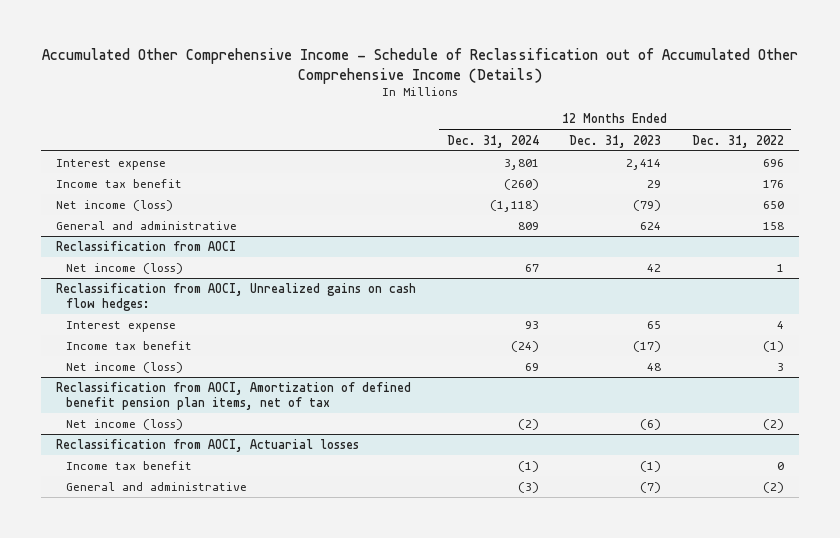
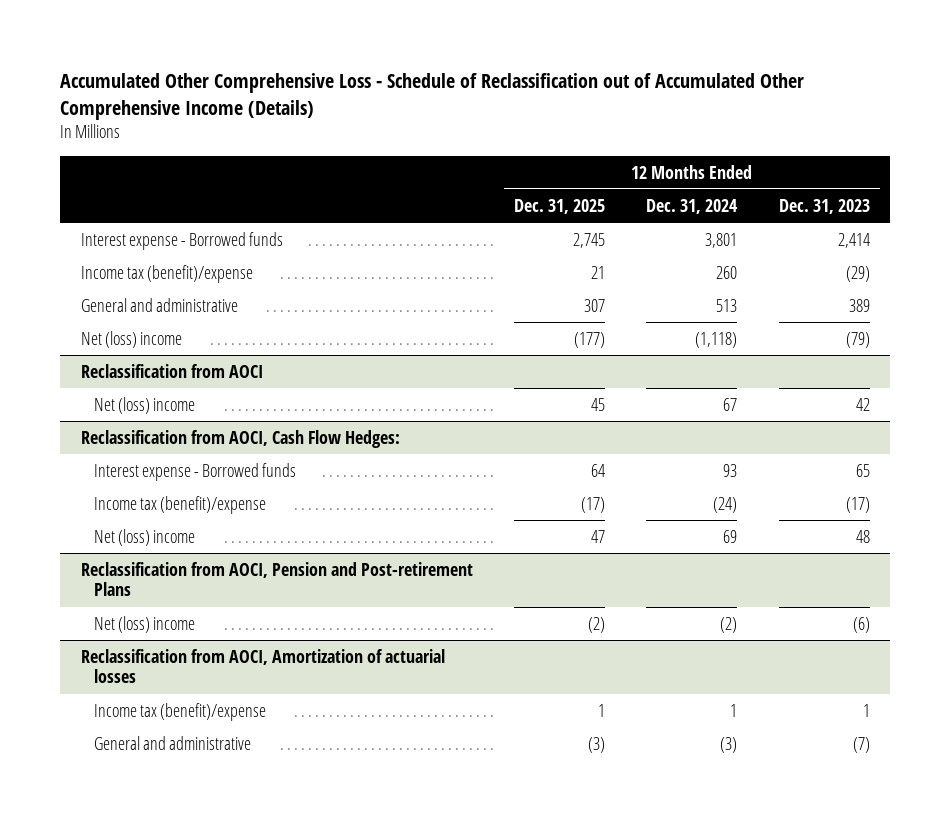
- Accumulated Other Comprehensive Income - Schedule of Reclassification out of Accumulated Other Comprehensive Income (Details)
+ Accumulated Other Comprehensive Loss - Schedule of Reclassification out of Accumulated Other Comprehensive Income (Details)
- | 12 Months Ended Dec. 31, 2024 | 12 Months Ended Dec. 31, 2023 | 12 Months Ended Dec. 31, 2022
+ | 12 Months Ended Dec. 31, 2025 | 12 Months Ended Dec. 31, 2024 | 12 Months Ended Dec. 31, 2023
- Interest expense | 3,801 | 2,414 | 696
- Income tax benefit | (260) | 29 | 176
- Net income (loss) | (1,118) | (79) | 650
- General and administrative | 809 | 624 | 158
+ Interest expense - Borrowed funds | 2,745 | 3,801 | 2,414
+ Income tax (benefit)/expense | 21 | 260 | (29)
+ General and administrative | 307 | 513 | 389
+ Net (loss) income | (177) | (1,118) | (79)
@ Reclassification from AOCI
- Net income (loss) | 67 | 42 | 1
- Reclassification from AOCI, Unrealized gains on cash flow hedges:
- Interest expense | 93 | 65 | 4
- Income tax benefit | (24) | (17) | (1)
- Net income (loss) | 69 | 48 | 3
- Reclassification from AOCI, Amortization of defined benefit pension plan items, net of tax
- Net income (loss) | (2) | (6) | (2)
- Reclassification from AOCI, Actuarial losses
- Income tax benefit | (1) | (1) | 0
@ Reclassification from AOCI
+ Net (loss) income | 45 | 67 | 42
+ Reclassification from AOCI, Cash Flow Hedges:
+ Interest expense - Borrowed funds | 64 | 93 | 65
+ Income tax (benefit)/expense | (17) | (24) | (17)
+ Net (loss) income | 47 | 69 | 48
+ Reclassification from AOCI, Pension and Post-retirement Plans
+ Net (loss) income | (2) | (2) | (6)
+ Reclassification from AOCI, Amortization of actuarial losses
+ Income tax (benefit)/expense | 1 | 1 | 1

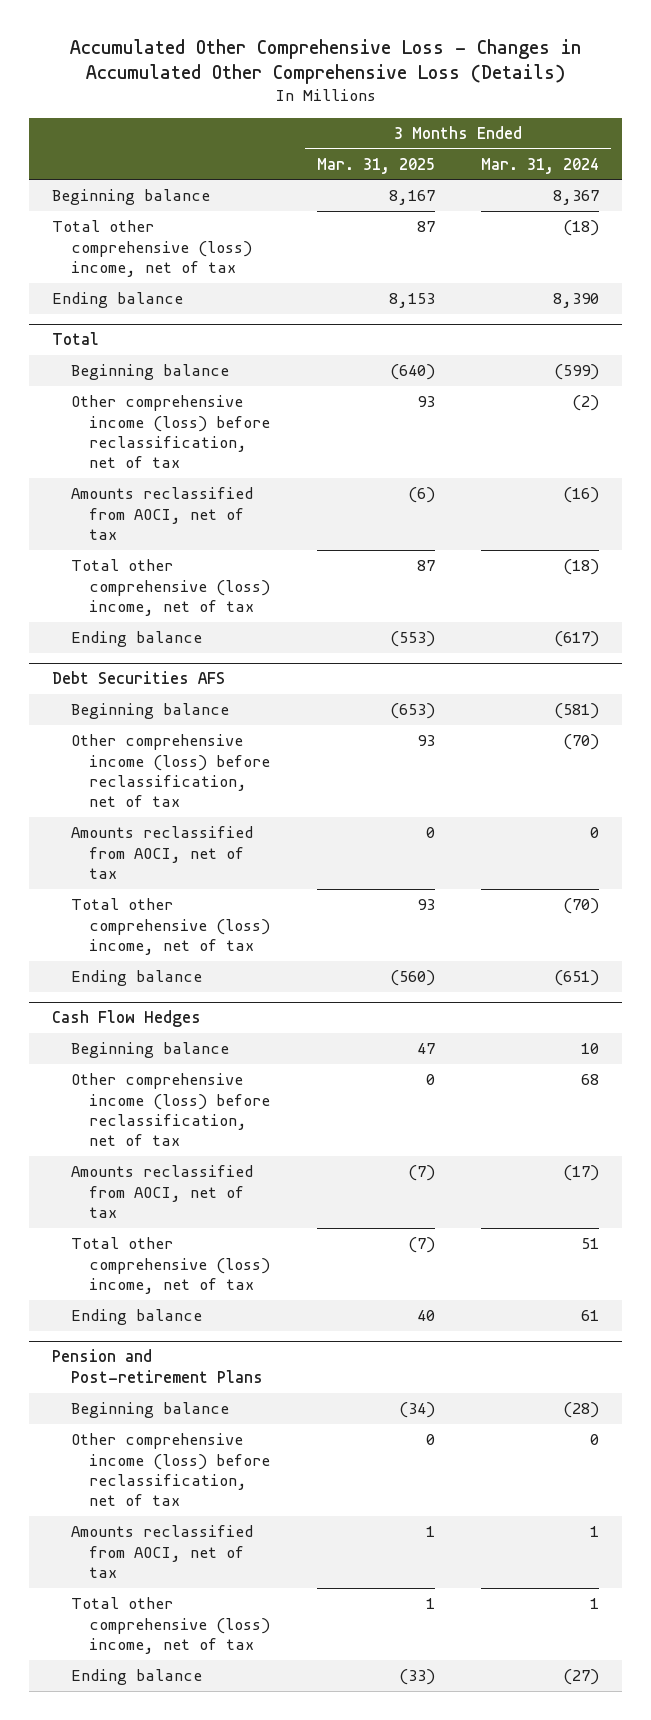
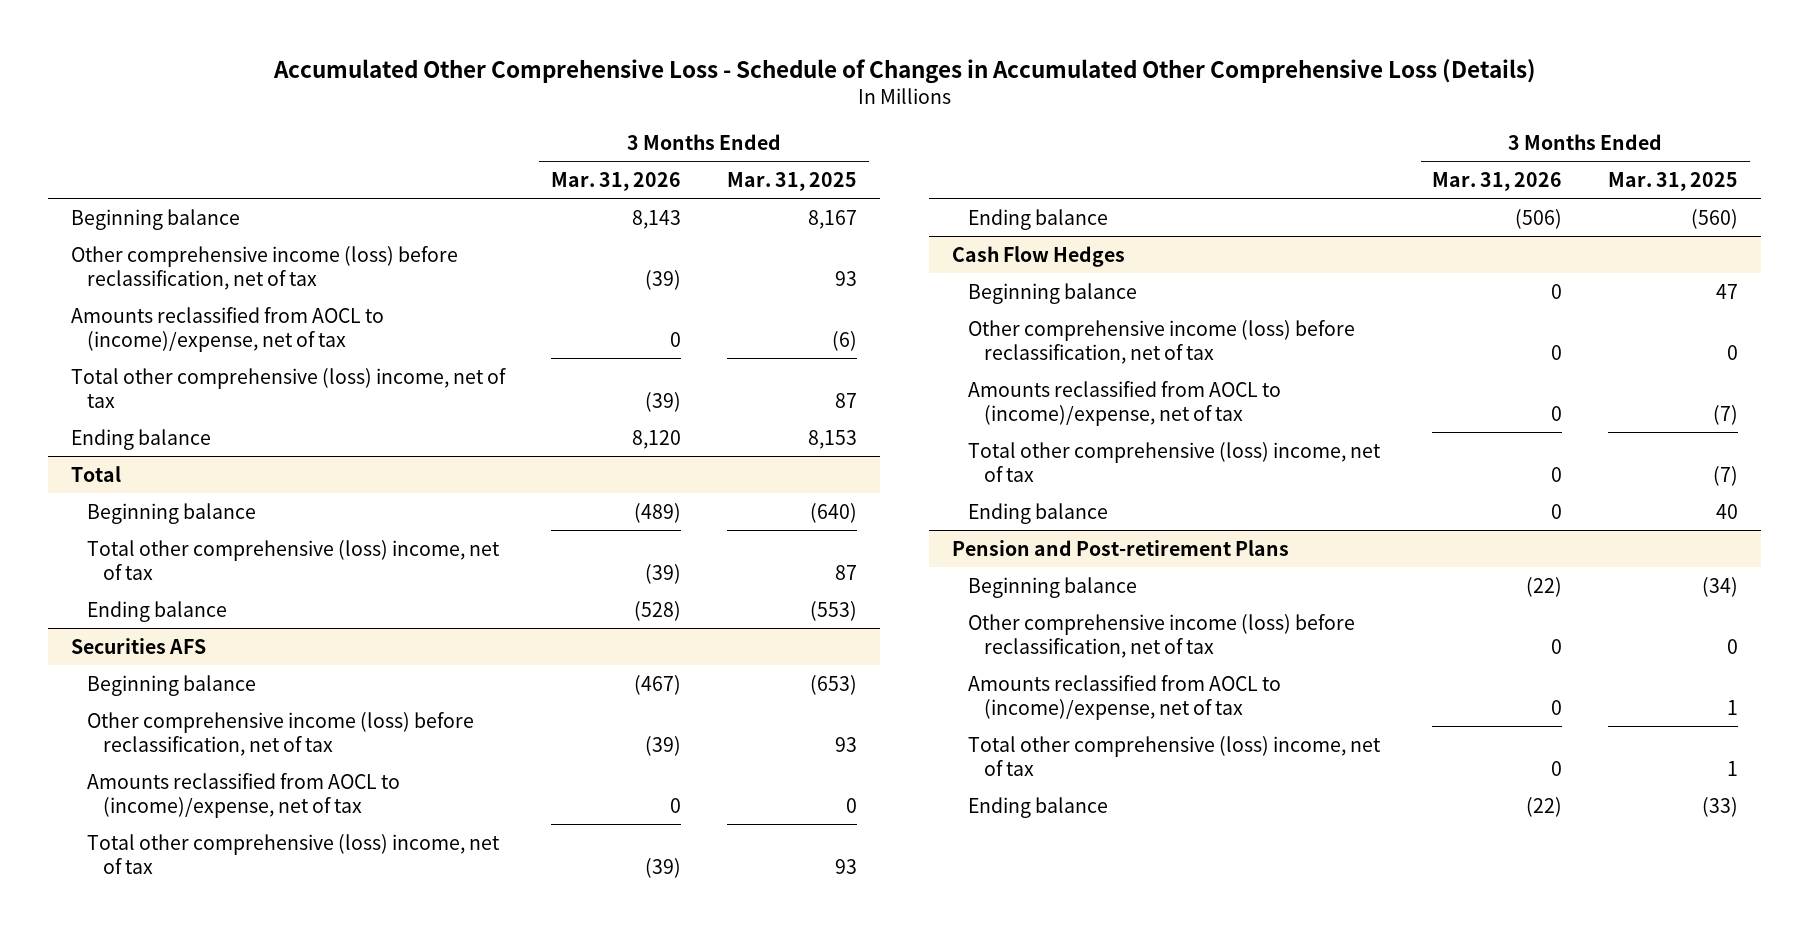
- Accumulated Other Comprehensive Loss - Changes in Accumulated Other Comprehensive Loss (Details)
+ Accumulated Other Comprehensive Loss - Schedule of Changes in Accumulated Other Comprehensive Loss (Details)
- | 3 Months Ended Mar. 31, 2025 | 3 Months Ended Mar. 31, 2024
+ | 3 Months Ended Mar. 31, 2026 | 3 Months Ended Mar. 31, 2025
+ Other comprehensive income (loss) before reclassification, net of tax | (39) | 93
+ Amounts reclassified from AOCL to (income)/expense, net of tax | 0 | (6)
@ Total
- Other comprehensive income (loss) before reclassification, net of tax | 93 | (2)
- Amounts reclassified from AOCI, net of tax | (6) | (16)
- Debt Securities AFS
+ Securities AFS
- Amounts reclassified from AOCI, net of tax | 0 | 0
+ Amounts reclassified from AOCL to (income)/expense, net of tax | 0 | 0
@ Cash Flow Hedges
- Amounts reclassified from AOCI, net of tax | (7) | (17)
+ Amounts reclassified from AOCL to (income)/expense, net of tax | 0 | (7)
@ Pension and Post-retirement Plans
- Amounts reclassified from AOCI, net of tax | 1 | 1
+ Amounts reclassified from AOCL to (income)/expense, net of tax | 0 | 1

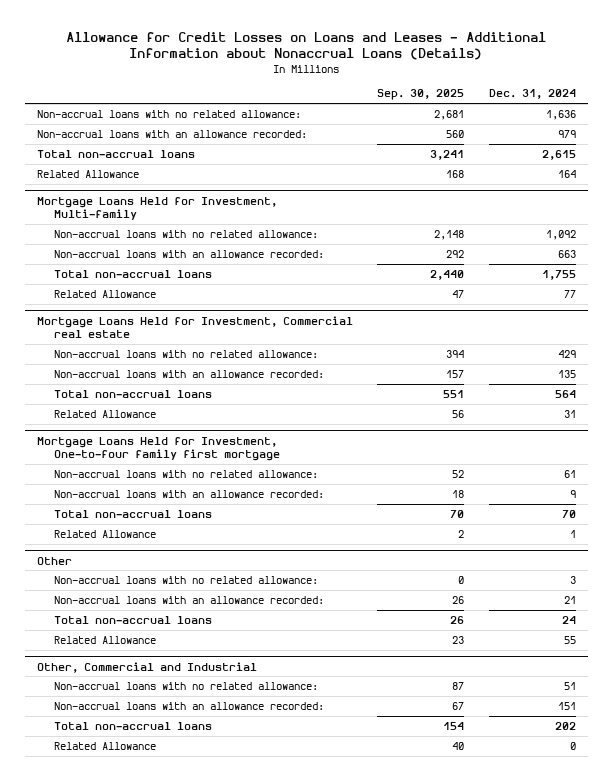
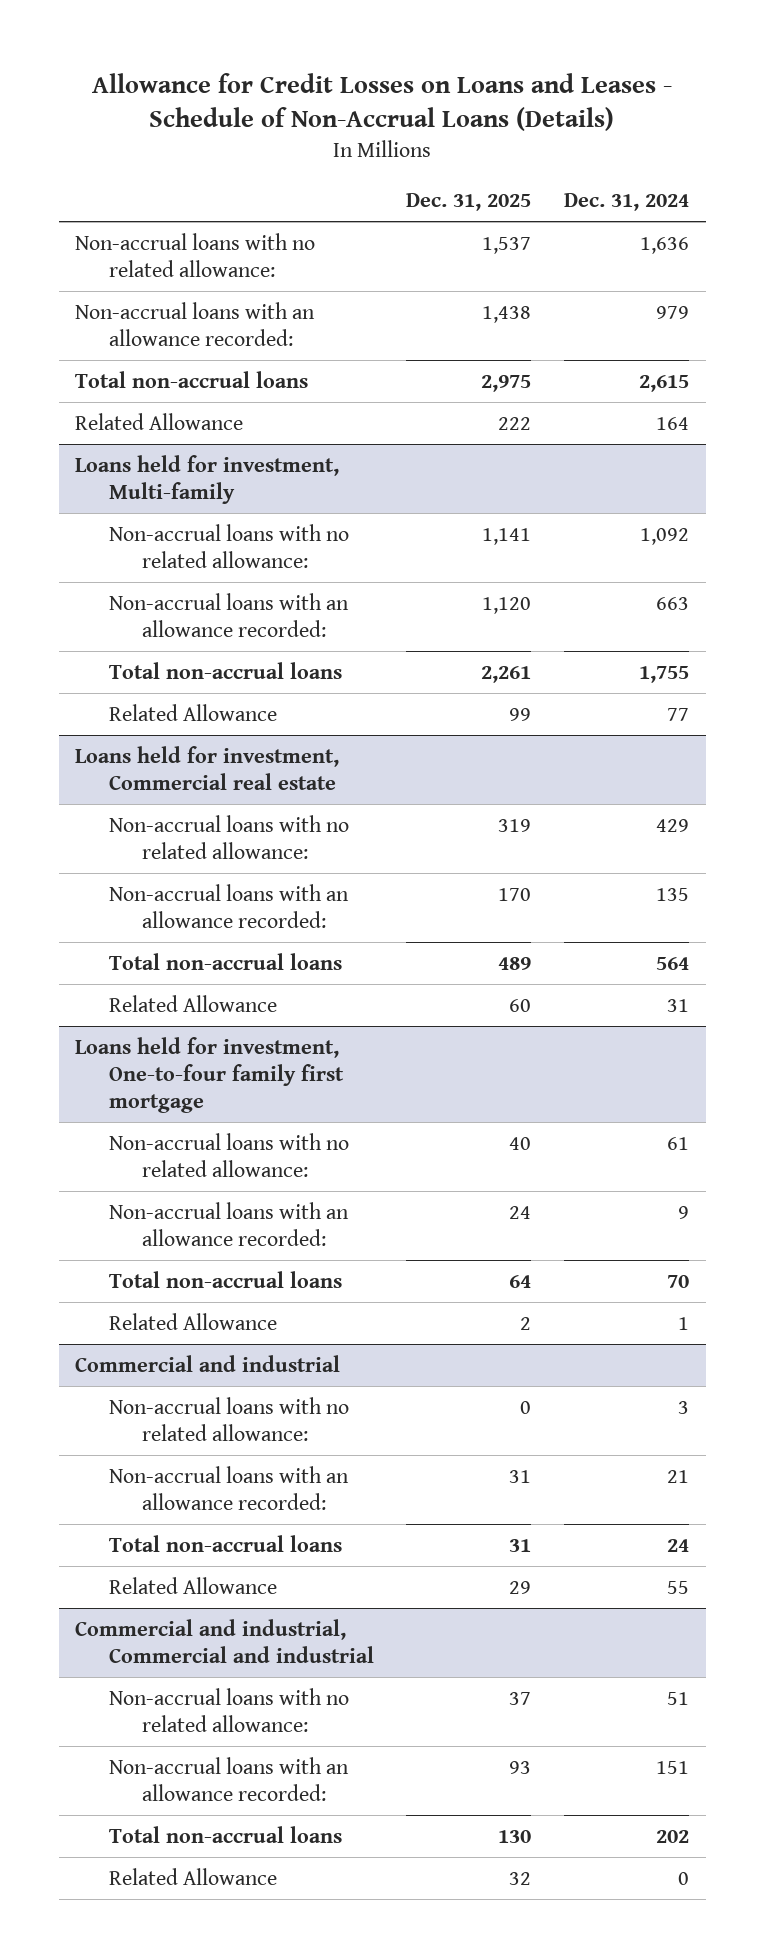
- Allowance for Credit Losses on Loans and Leases - Additional Information about Nonaccrual Loans (Details)
+ Allowance for Credit Losses on Loans and Leases - Schedule of Non-Accrual Loans (Details)
- | Sep. 30, 2025 | Dec. 31, 2024
+ | Dec. 31, 2025 | Dec. 31, 2024
- Mortgage Loans Held for Investment, Multi-family
+ Loans held for investment, Multi-family
- Mortgage Loans Held for Investment, Commercial real estate
+ Loans held for investment, Commercial real estate
- Mortgage Loans Held for Investment, One-to-four family first mortgage
+ Loans held for investment, One-to-four family first mortgage
- Other
+ Commercial and industrial
- Other, Commercial and Industrial
+ Commercial and industrial, Commercial and industrial

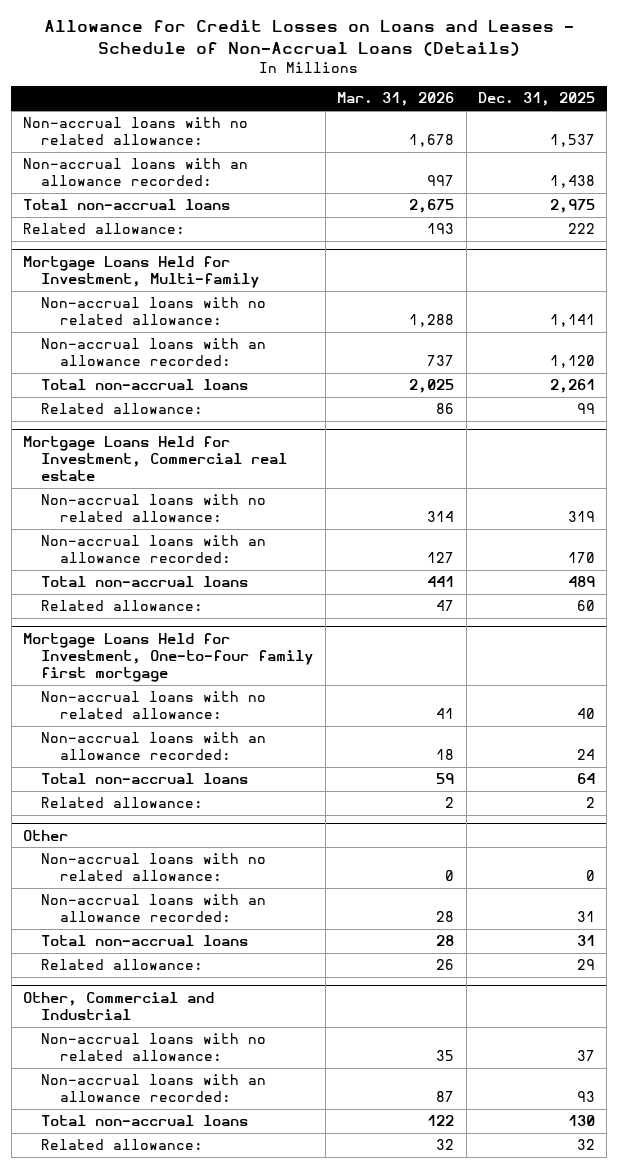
- | Dec. 31, 2025 | Dec. 31, 2024
+ | Mar. 31, 2026 | Dec. 31, 2025
- Related Allowance | 222 | 164
- Loans held for investment, Multi-family
+ Related allowance: | 193 | 222
+ Mortgage Loans Held for Investment, Multi-family
- Related Allowance | 99 | 77
- Loans held for investment, Commercial real estate
+ Related allowance: | 86 | 99
+ Mortgage Loans Held for Investment, Commercial real estate
- Related Allowance | 60 | 31
- Loans held for investment, One-to-four family first mortgage
+ Related allowance: | 47 | 60
+ Mortgage Loans Held for Investment, One-to-four family first mortgage
- Related Allowance | 2 | 1
- Commercial and industrial
+ Related allowance: | 2 | 2
+ Other
- Related Allowance | 29 | 55
- Commercial and industrial, Commercial and industrial
+ Related allowance: | 26 | 29
+ Other, Commercial and Industrial
- Related Allowance | 32 | 0
+ Related allowance: | 32 | 32

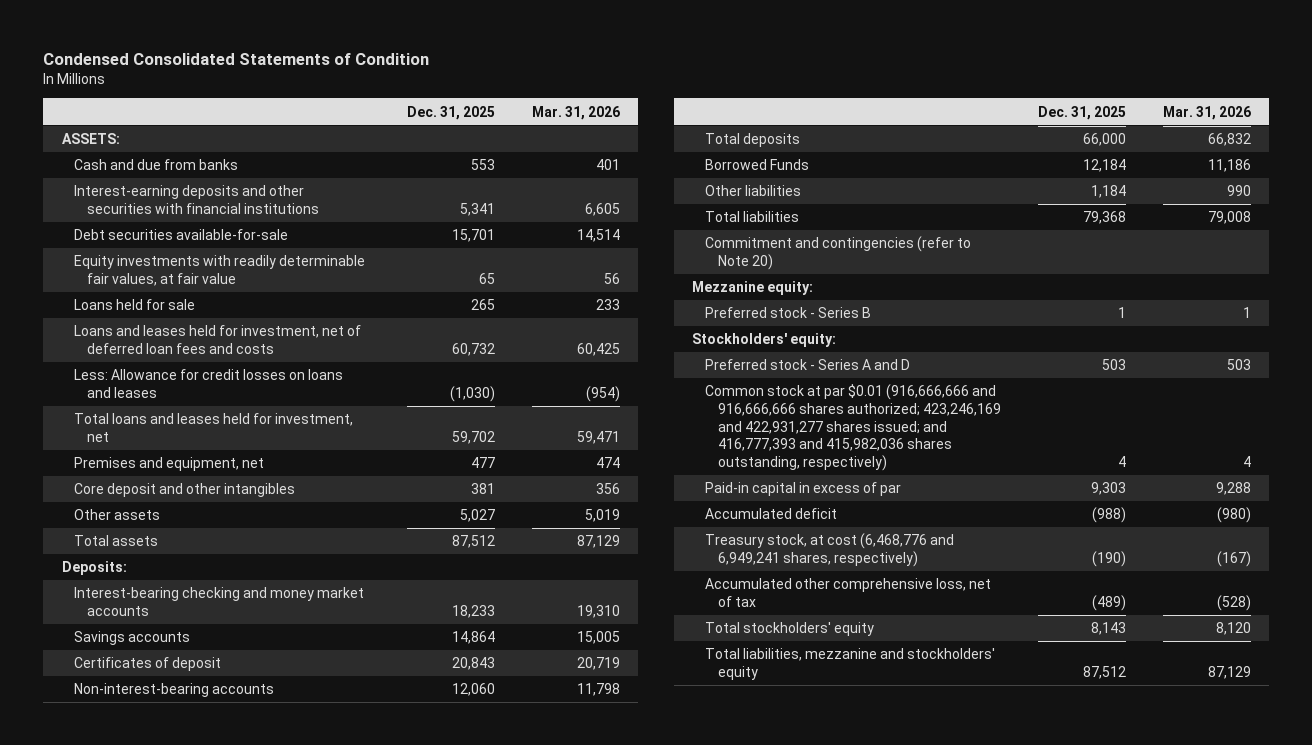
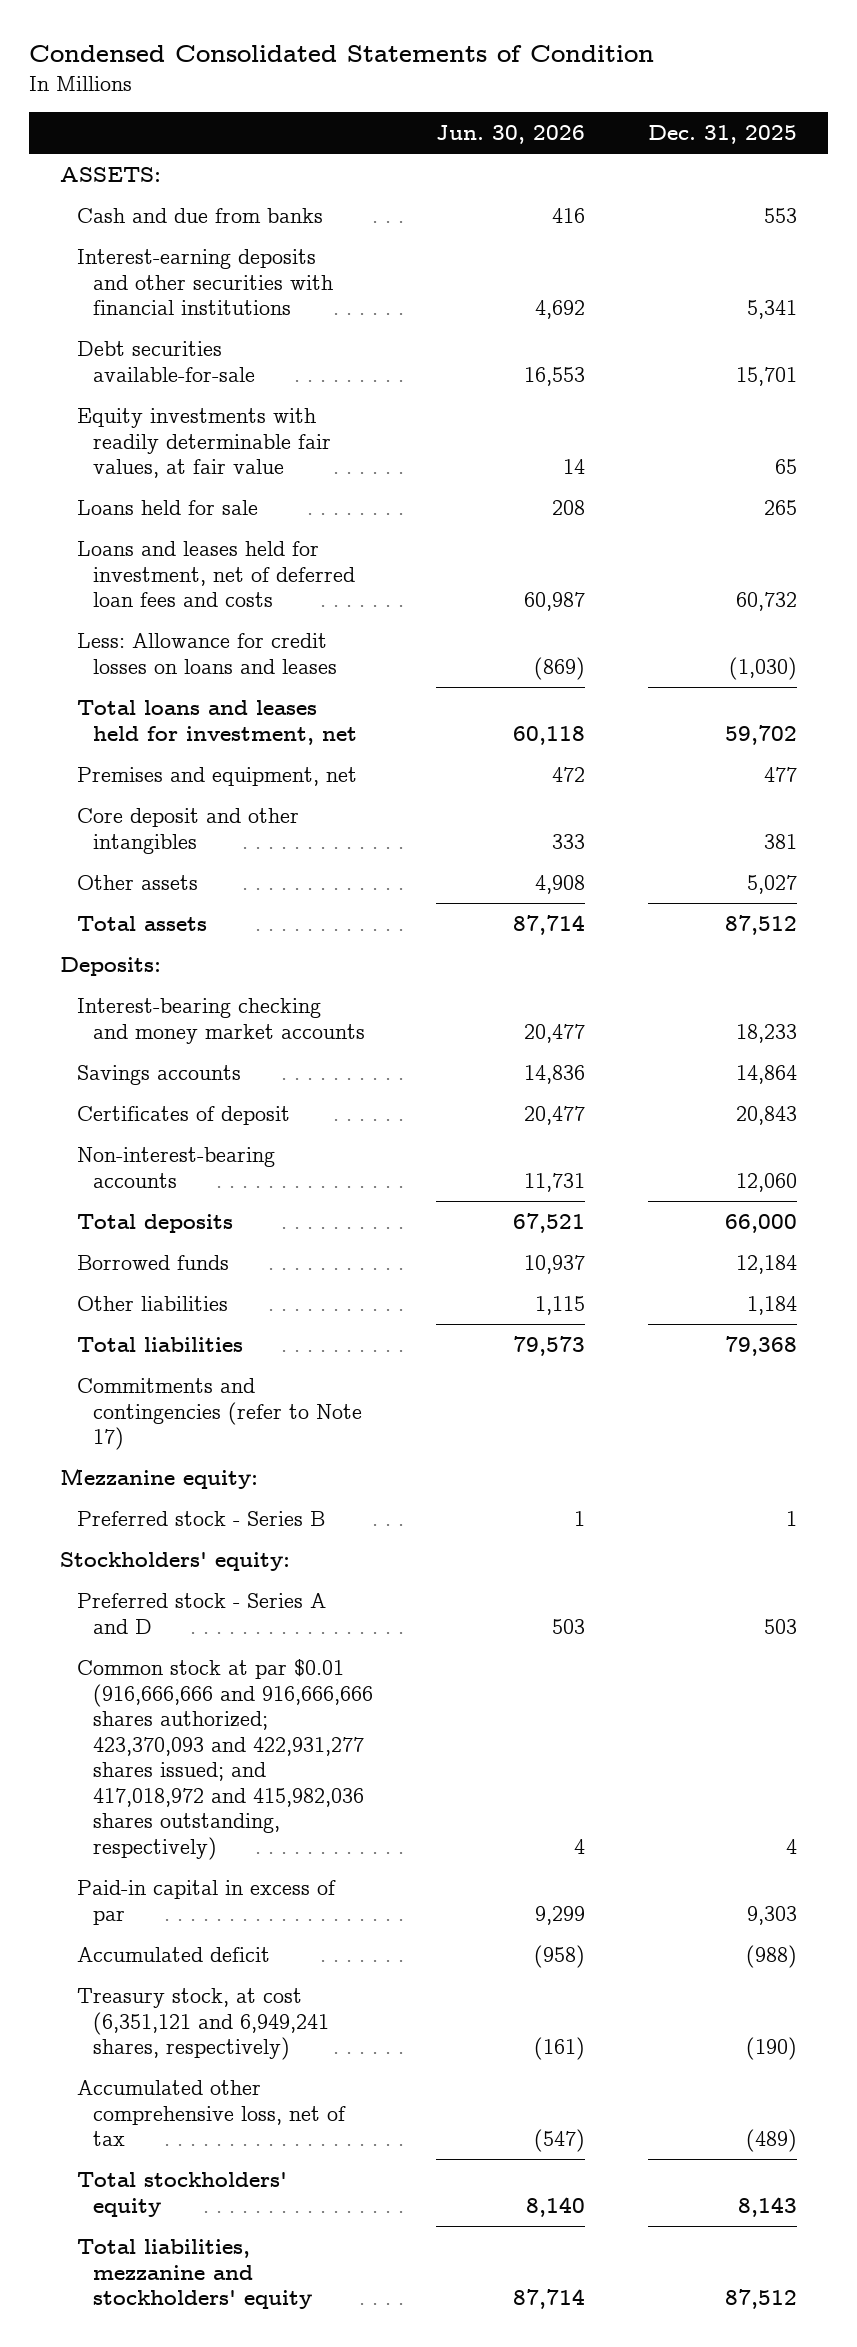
- | Dec. 31, 2025 | Mar. 31, 2026
+ | Jun. 30, 2026 | Dec. 31, 2025
- Borrowed Funds | 12,184 | 11,186
+ Borrowed funds | 10,937 | 12,184
- Commitment and contingencies (refer to Note 20)
+ Commitments and contingencies (refer to Note 17)
- Common stock at par $0.01 (916,666,666 and 916,666,666 shares authorized; 423,246,169 and 422,931,277 shares issued; and 416,777,393 and 415,982,036 shares outstanding, respectively) | 4 | 4
+ Common stock at par $0.01 (916,666,666 and 916,666,666 shares authorized; 423,370,093 and 422,931,277 shares issued; and 417,018,972 and 415,982,036 shares outstanding, respectively) | 4 | 4
- Treasury stock, at cost (6,468,776 and 6,949,241 shares, respectively) | (190) | (167)
+ Treasury stock, at cost (6,351,121 and 6,949,241 shares, respectively) | (161) | (190)

